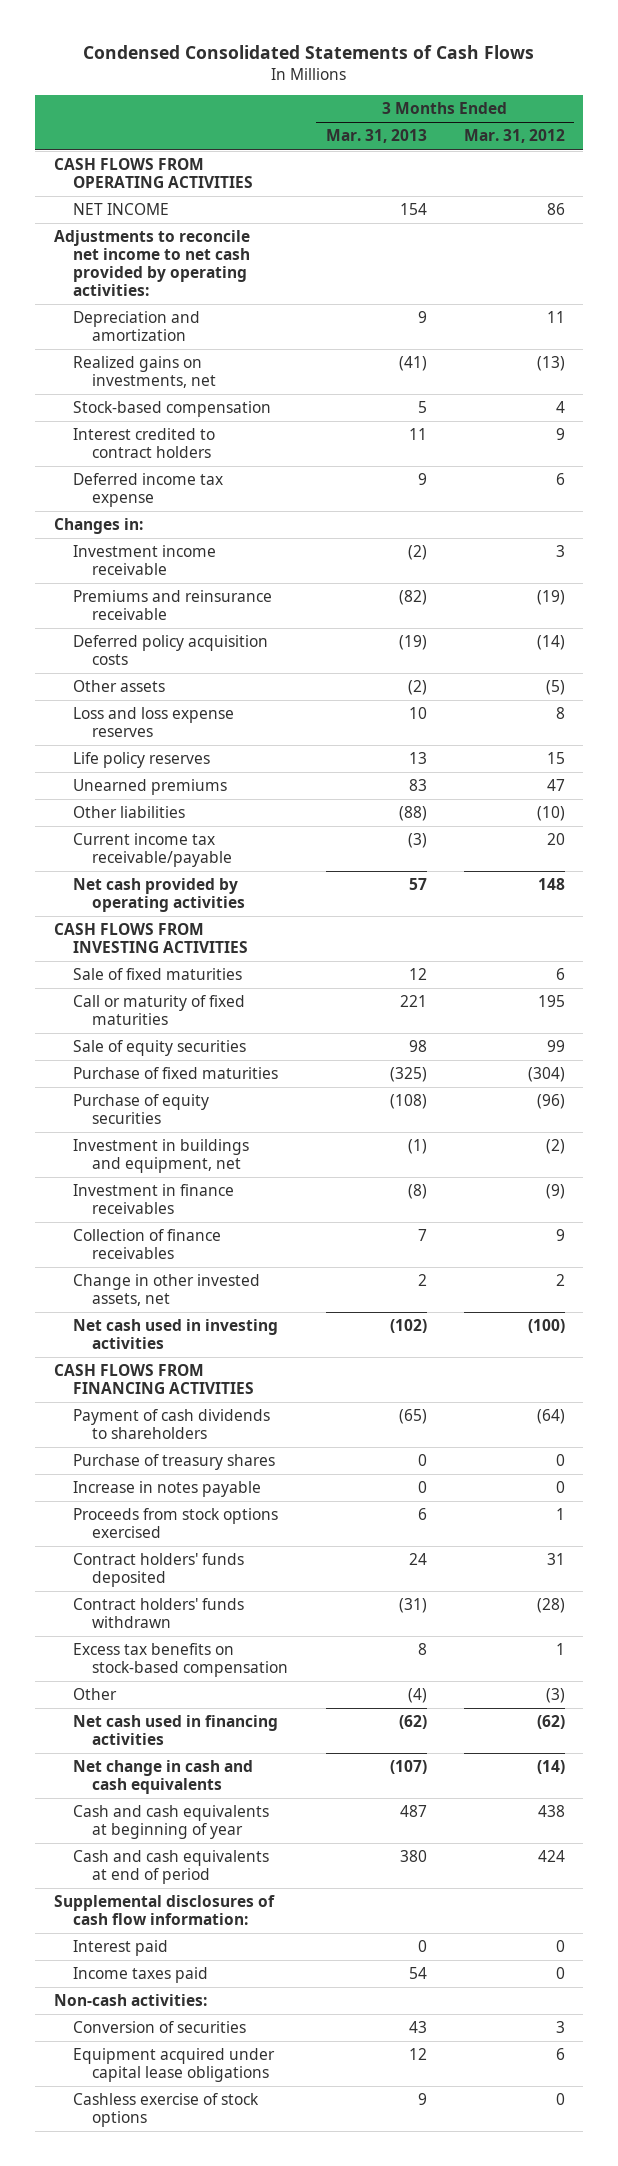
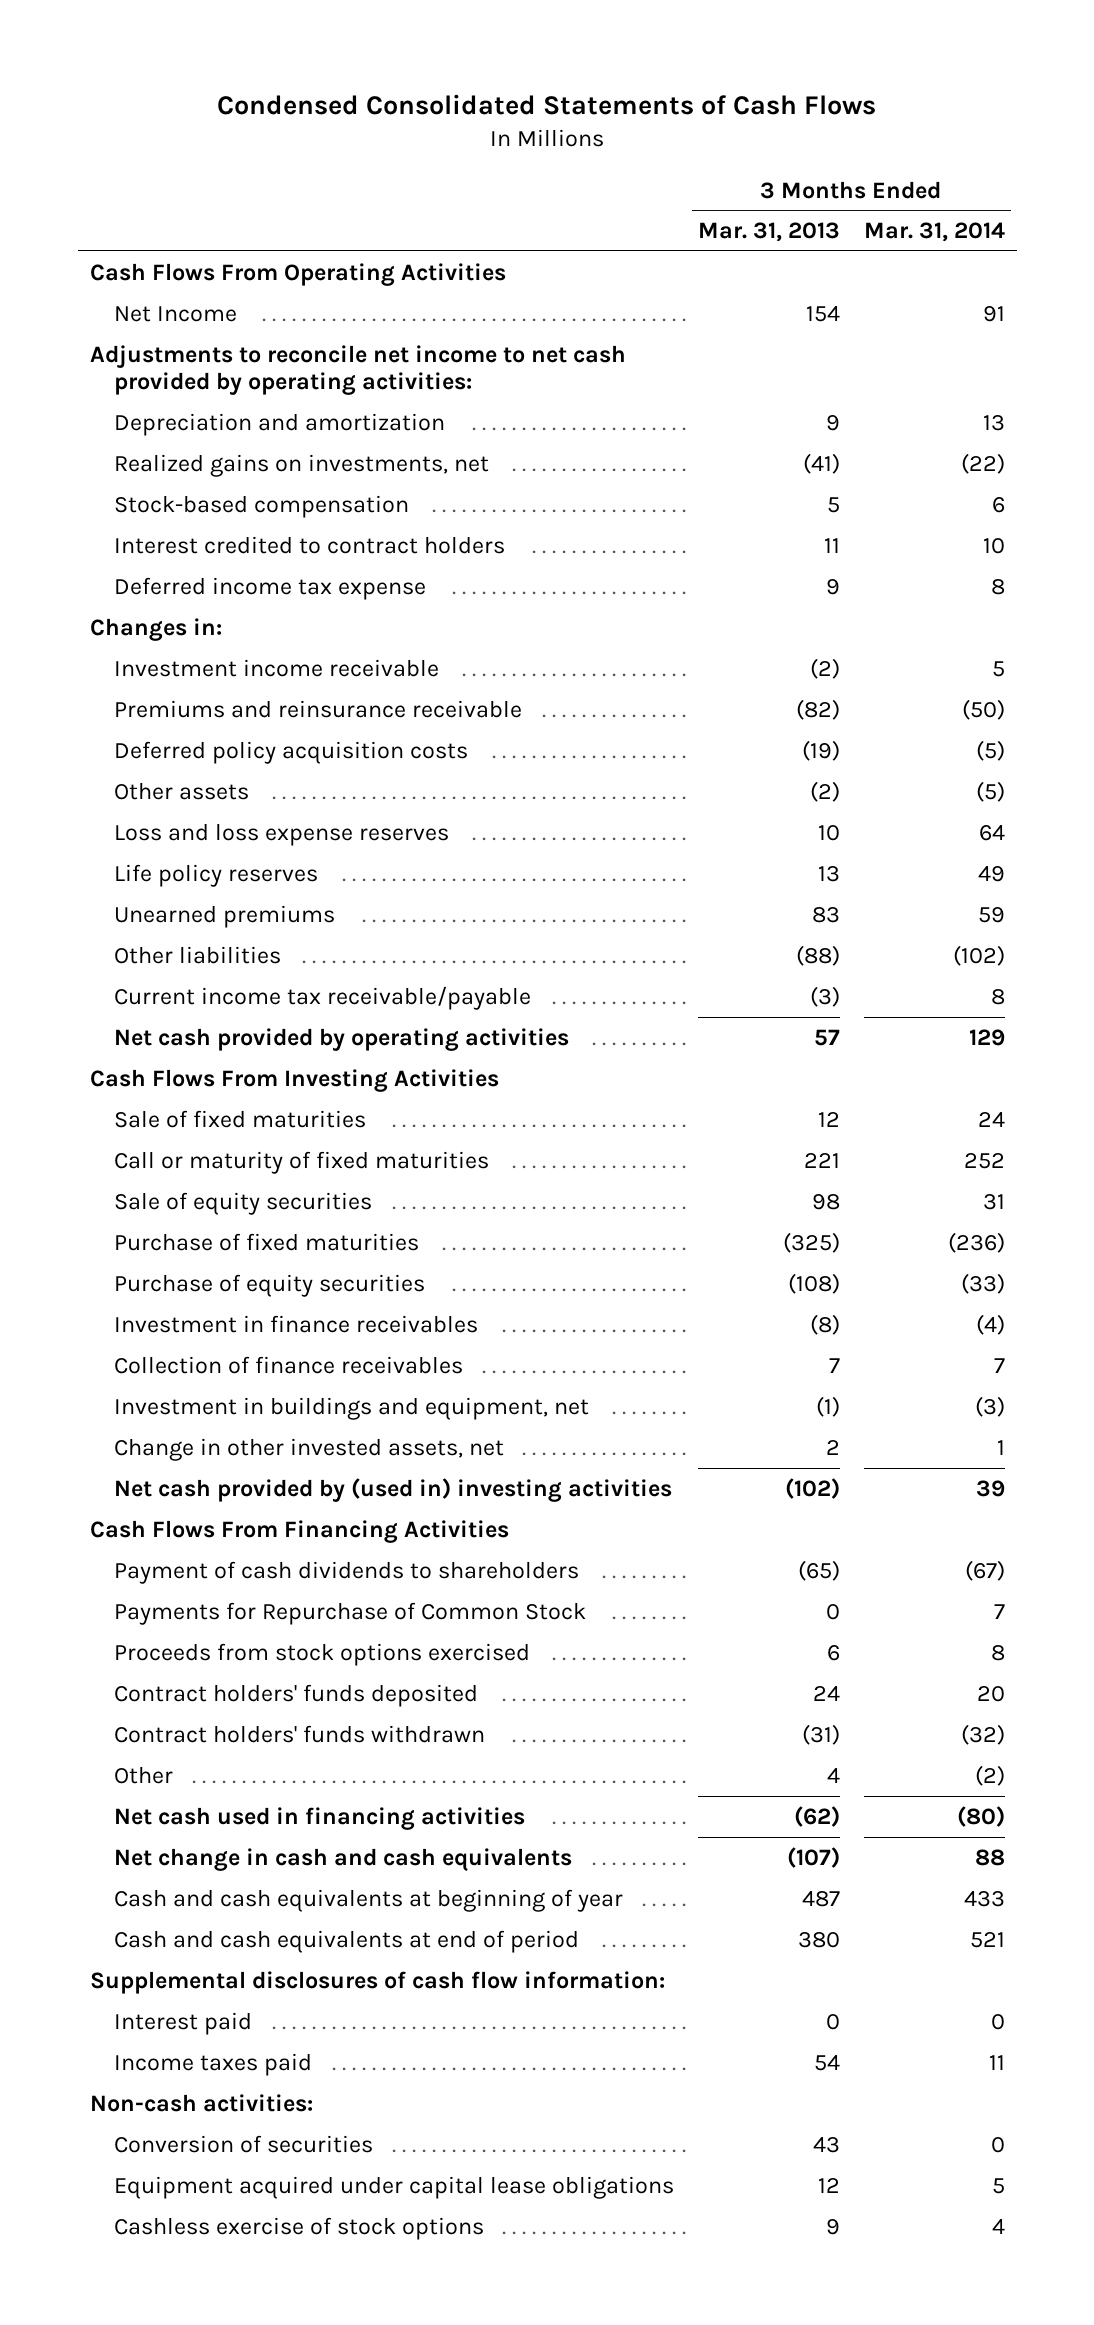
- | 3 Months Ended Mar. 31, 2013 | 3 Months Ended Mar. 31, 2012
+ | 3 Months Ended Mar. 31, 2013 | 3 Months Ended Mar. 31, 2014
- CASH FLOWS FROM OPERATING ACTIVITIES
- NET INCOME | 154 | 86
+ Cash Flows From Operating Activities
+ Net Income | 154 | 91
- CASH FLOWS FROM INVESTING ACTIVITIES
+ Cash Flows From Investing Activities
moved down: Investment in buildings and equipment, net | (1) | (3)
- Net cash used in investing activities | (102) | (100)
- CASH FLOWS FROM FINANCING ACTIVITIES
+ Net cash provided by (used in) investing activities | (102) | 39
+ Cash Flows From Financing Activities
- Purchase of treasury shares | 0 | 0
- Increase in notes payable | 0 | 0
+ Payments for Repurchase of Common Stock | 0 | 7
- Excess tax benefits on stock-based compensation | 8 | 1
- Other | (4) | (3)
+ Other | 4 | (2)

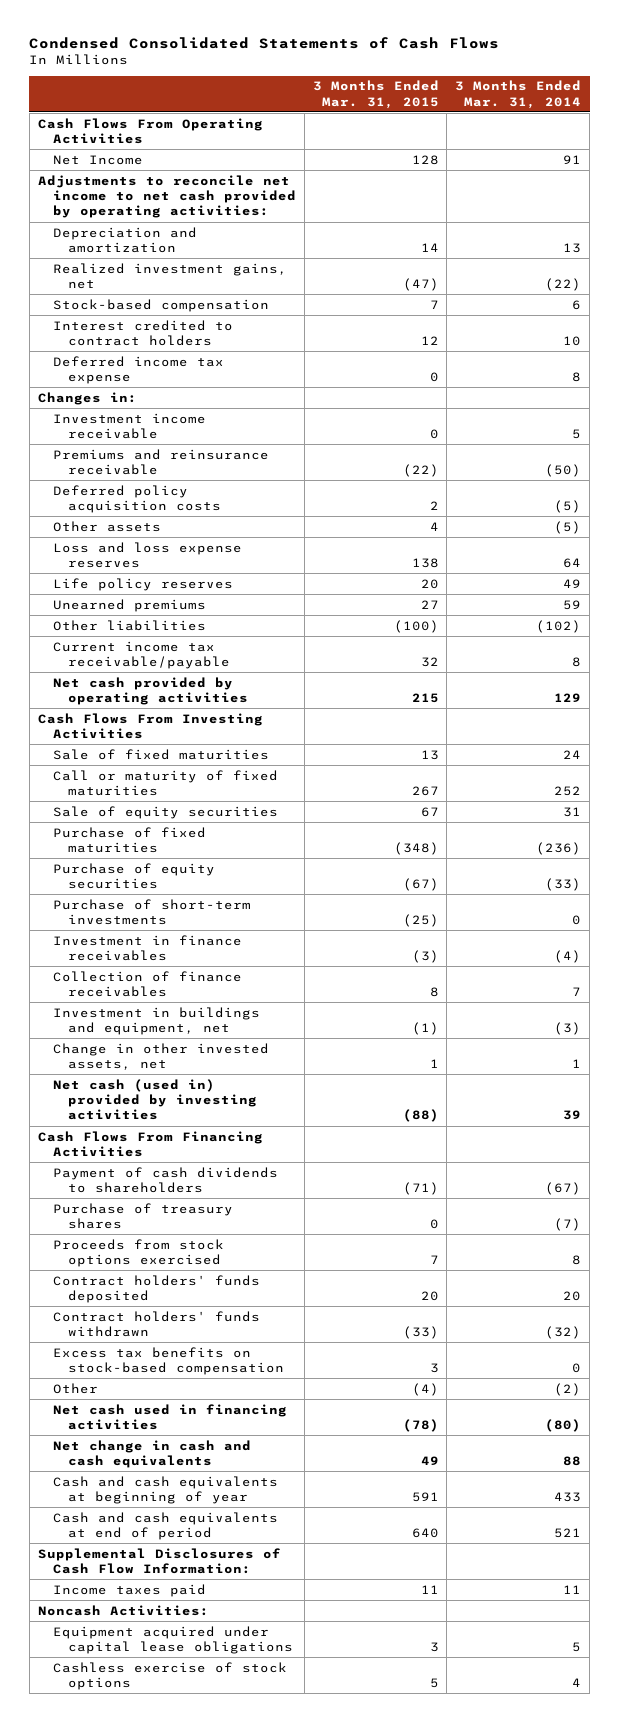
- | 3 Months Ended Mar. 31, 2013 | 3 Months Ended Mar. 31, 2014
+ | 3 Months Ended Mar. 31, 2015 | 3 Months Ended Mar. 31, 2014
- Realized gains on investments, net | (41) | (22)
+ Realized investment gains, net | (47) | (22)
+ Purchase of short-term investments | (25) | 0
- Net cash provided by (used in) investing activities | (102) | 39
+ Net cash (used in) provided by investing activities | (88) | 39
- Payments for Repurchase of Common Stock | 0 | 7
+ Purchase of treasury shares | 0 | (7)
+ Excess tax benefits on stock-based compensation | 3 | 0
- Supplemental disclosures of cash flow information:
- Interest paid | 0 | 0
+ Supplemental Disclosures of Cash Flow Information:
- Non-cash activities:
- Conversion of securities | 43 | 0
+ Noncash Activities:

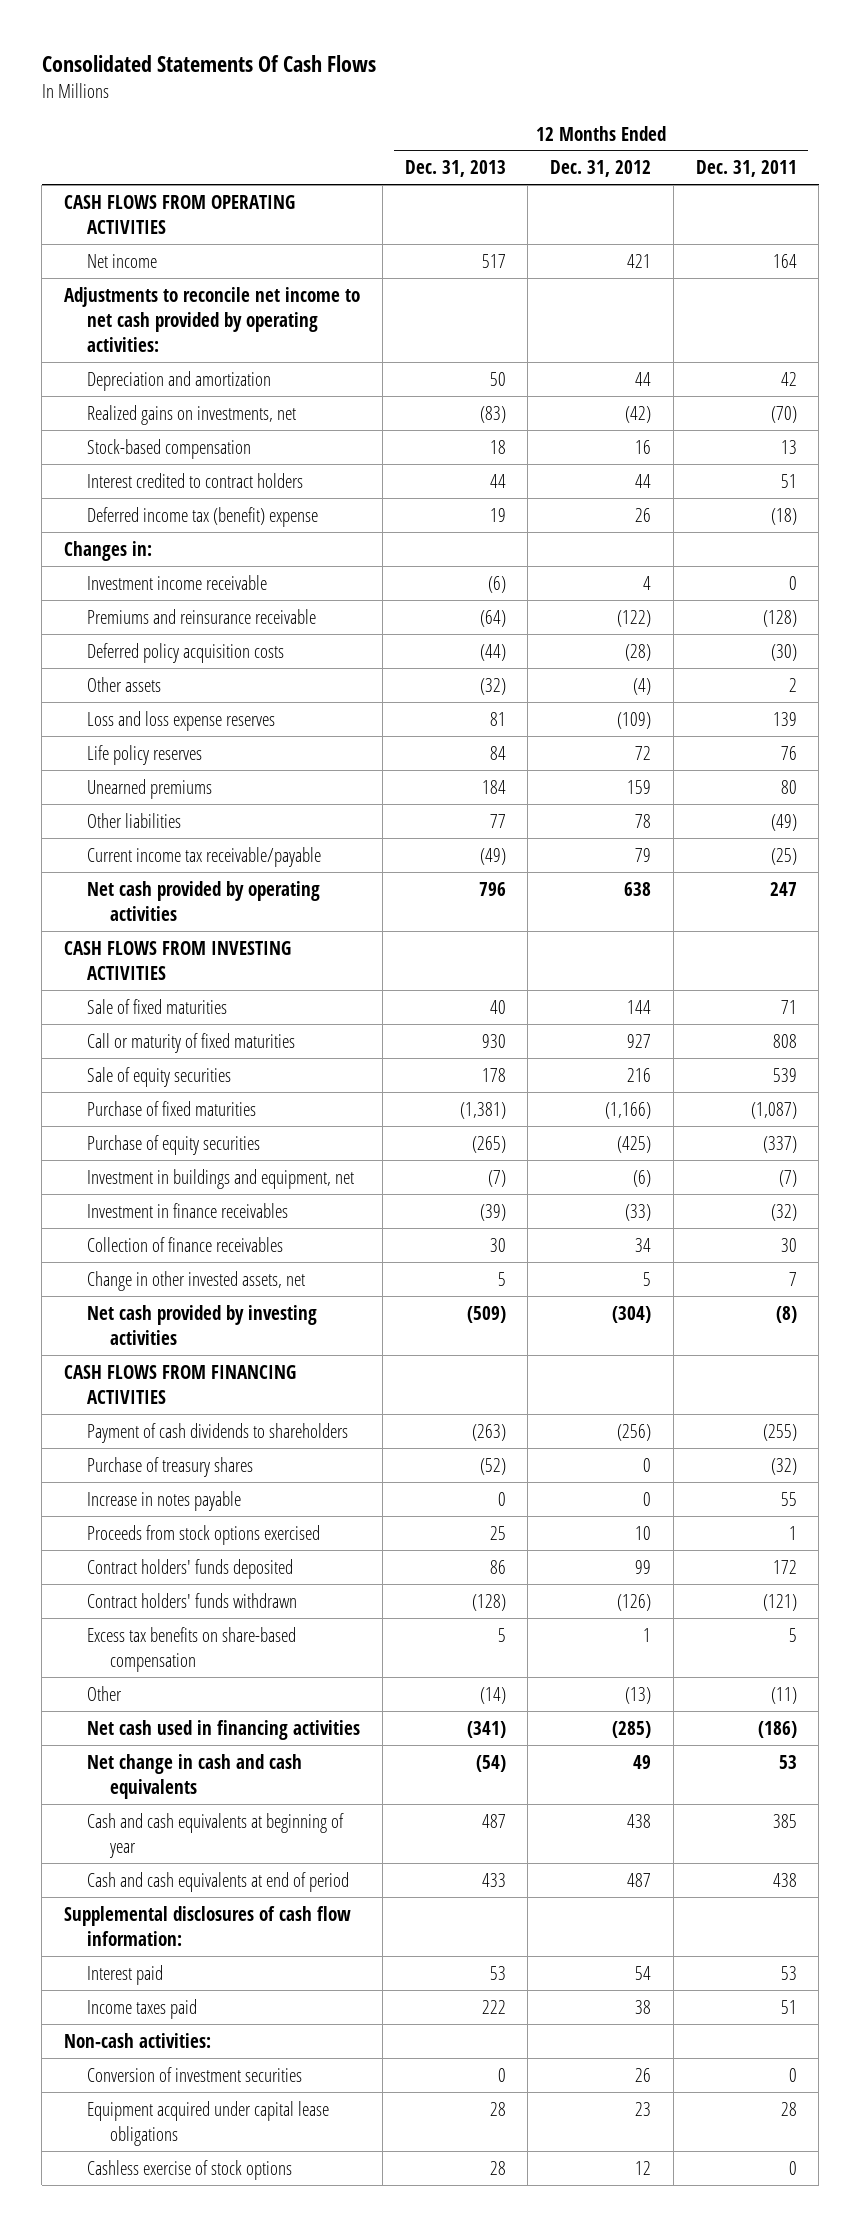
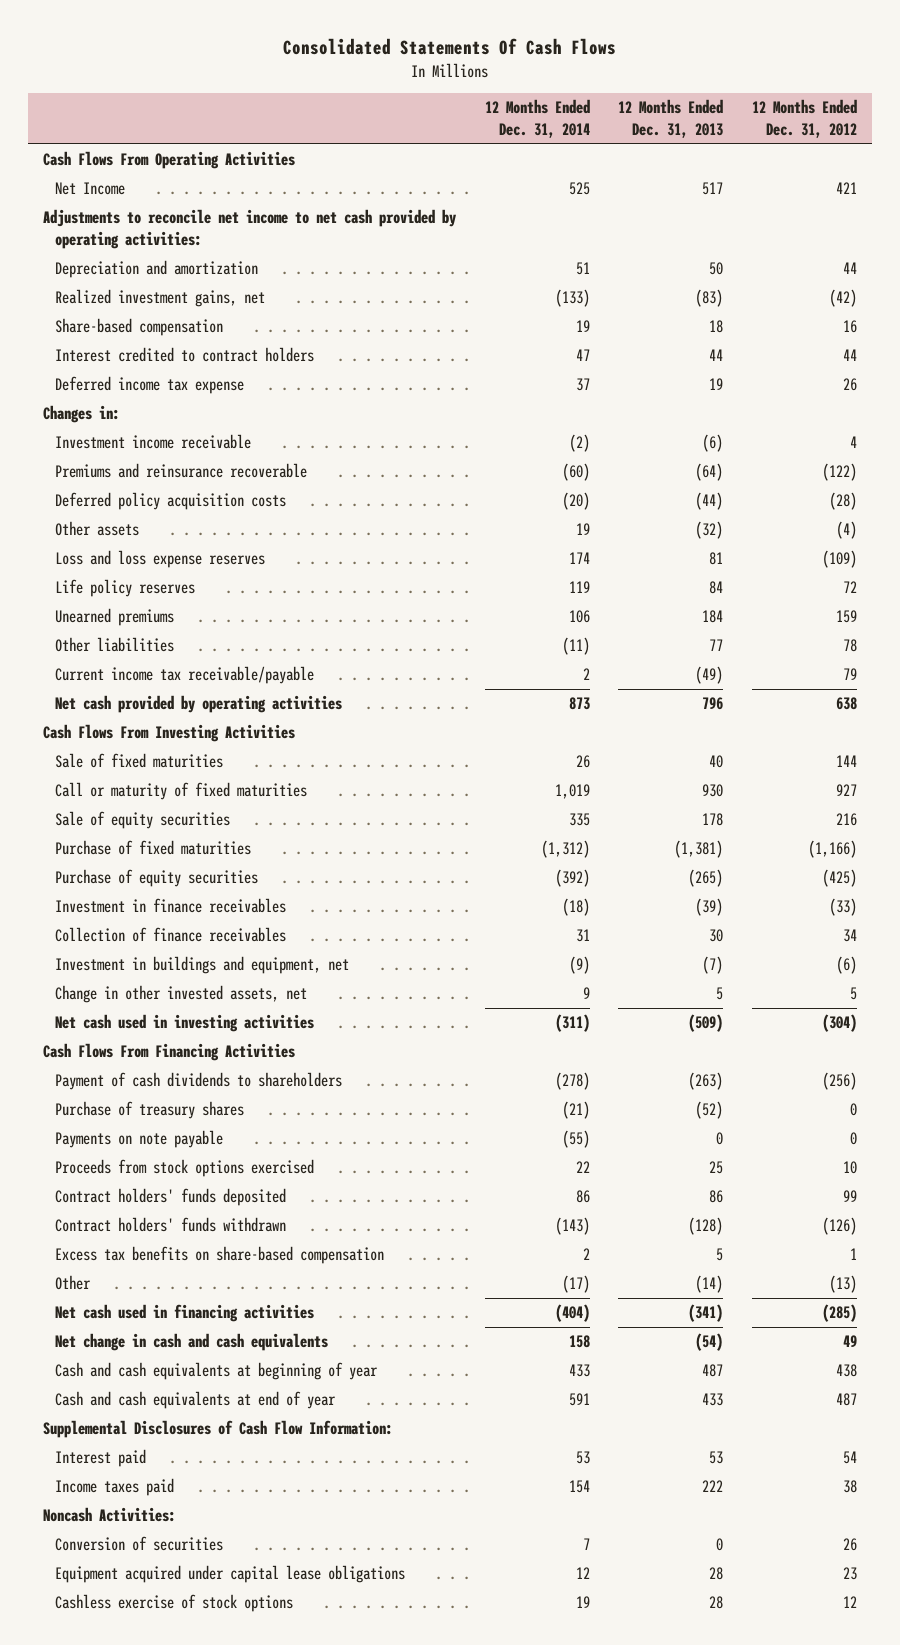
- | 12 Months Ended Dec. 31, 2013 | 12 Months Ended Dec. 31, 2012 | 12 Months Ended Dec. 31, 2011
+ | 12 Months Ended Dec. 31, 2014 | 12 Months Ended Dec. 31, 2013 | 12 Months Ended Dec. 31, 2012
- CASH FLOWS FROM OPERATING ACTIVITIES
- Net income | 517 | 421 | 164
+ Cash Flows From Operating Activities
+ Net Income | 525 | 517 | 421
- Realized gains on investments, net | (83) | (42) | (70)
- Stock-based compensation | 18 | 16 | 13
+ Realized investment gains, net | (133) | (83) | (42)
+ Share-based compensation | 19 | 18 | 16
- Deferred income tax (benefit) expense | 19 | 26 | (18)
+ Deferred income tax expense | 37 | 19 | 26
- Premiums and reinsurance receivable | (64) | (122) | (128)
+ Premiums and reinsurance recoverable | (60) | (64) | (122)
- CASH FLOWS FROM INVESTING ACTIVITIES
+ Cash Flows From Investing Activities
moved down: Investment in buildings and equipment, net | (9) | (7) | (6)
- Net cash provided by investing activities | (509) | (304) | (8)
- CASH FLOWS FROM FINANCING ACTIVITIES
+ Net cash used in investing activities | (311) | (509) | (304)
+ Cash Flows From Financing Activities
- Increase in notes payable | 0 | 0 | 55
+ Payments on note payable | (55) | 0 | 0
- Cash and cash equivalents at end of period | 433 | 487 | 438
- Supplemental disclosures of cash flow information:
+ Cash and cash equivalents at end of year | 591 | 433 | 487
+ Supplemental Disclosures of Cash Flow Information:
- Non-cash activities:
- Conversion of investment securities | 0 | 26 | 0
+ Noncash Activities:
+ Conversion of securities | 7 | 0 | 26

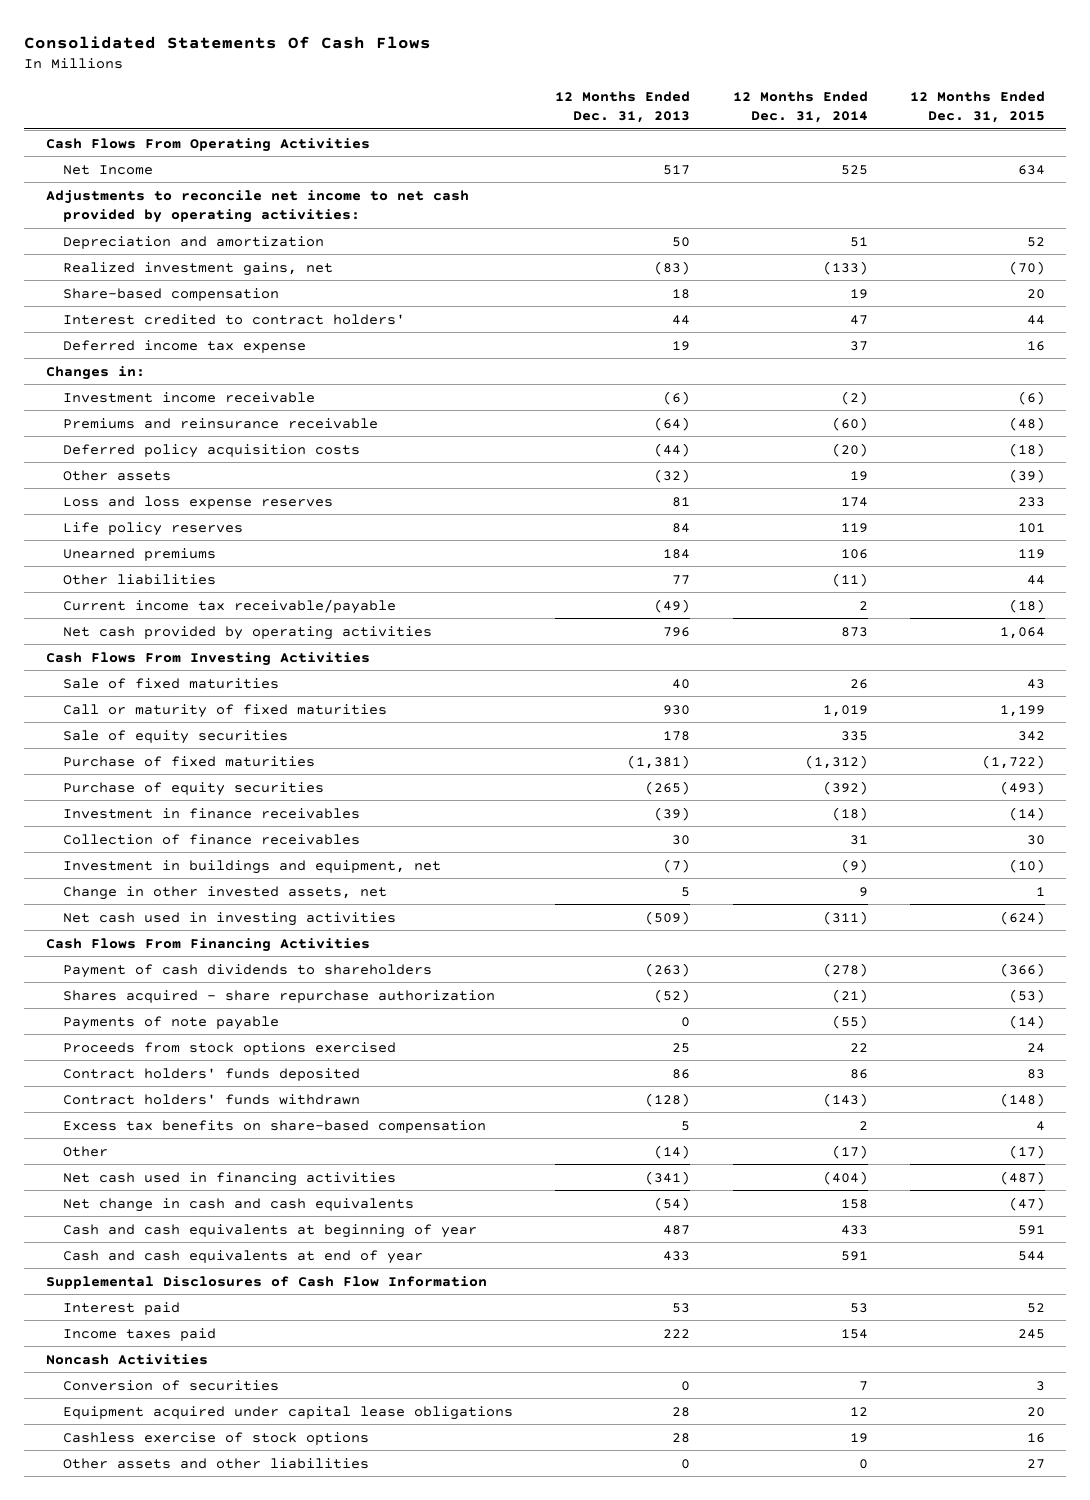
- | 12 Months Ended Dec. 31, 2014 | 12 Months Ended Dec. 31, 2013 | 12 Months Ended Dec. 31, 2012
+ | 12 Months Ended Dec. 31, 2013 | 12 Months Ended Dec. 31, 2014 | 12 Months Ended Dec. 31, 2015
- Interest credited to contract holders | 47 | 44 | 44
+ Interest credited to contract holders' | 44 | 47 | 44
- Premiums and reinsurance recoverable | (60) | (64) | (122)
+ Premiums and reinsurance receivable | (64) | (60) | (48)
- Purchase of treasury shares | (21) | (52) | 0
- Payments on note payable | (55) | 0 | 0
+ Shares acquired - share repurchase authorization | (52) | (21) | (53)
+ Payments of note payable | 0 | (55) | (14)
- Supplemental Disclosures of Cash Flow Information:
+ Supplemental Disclosures of Cash Flow Information
- Noncash Activities:
+ Noncash Activities
+ Other assets and other liabilities | 0 | 0 | 27

